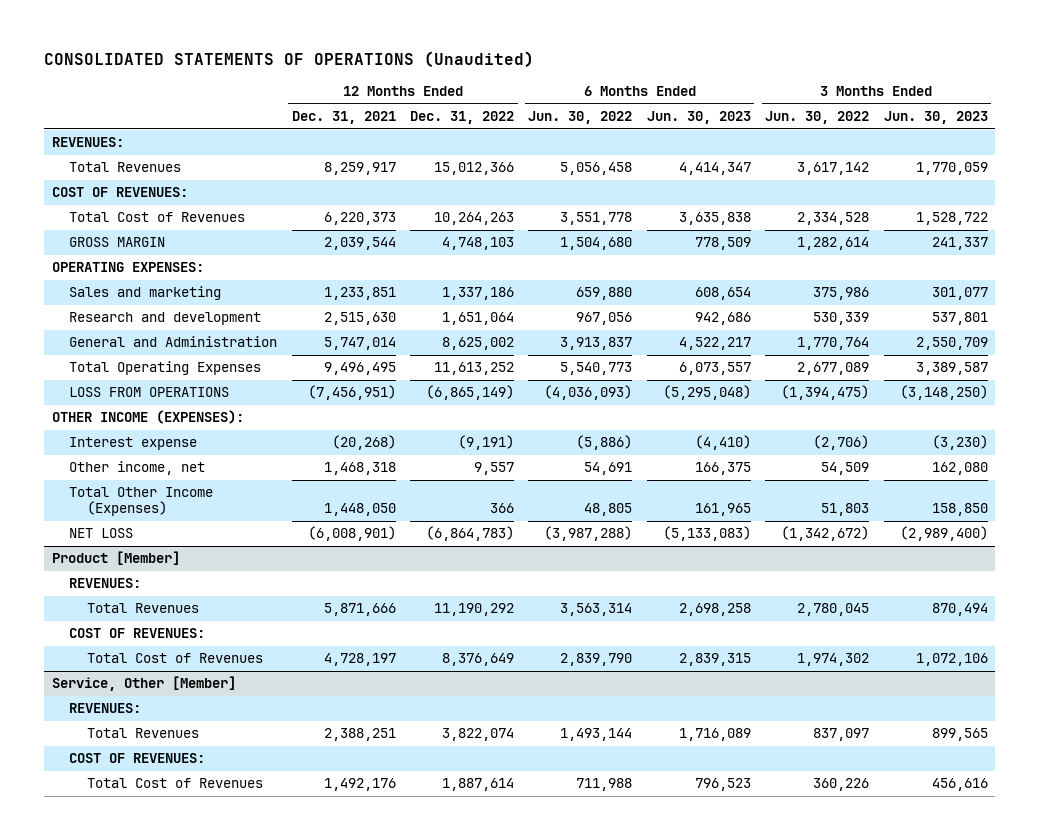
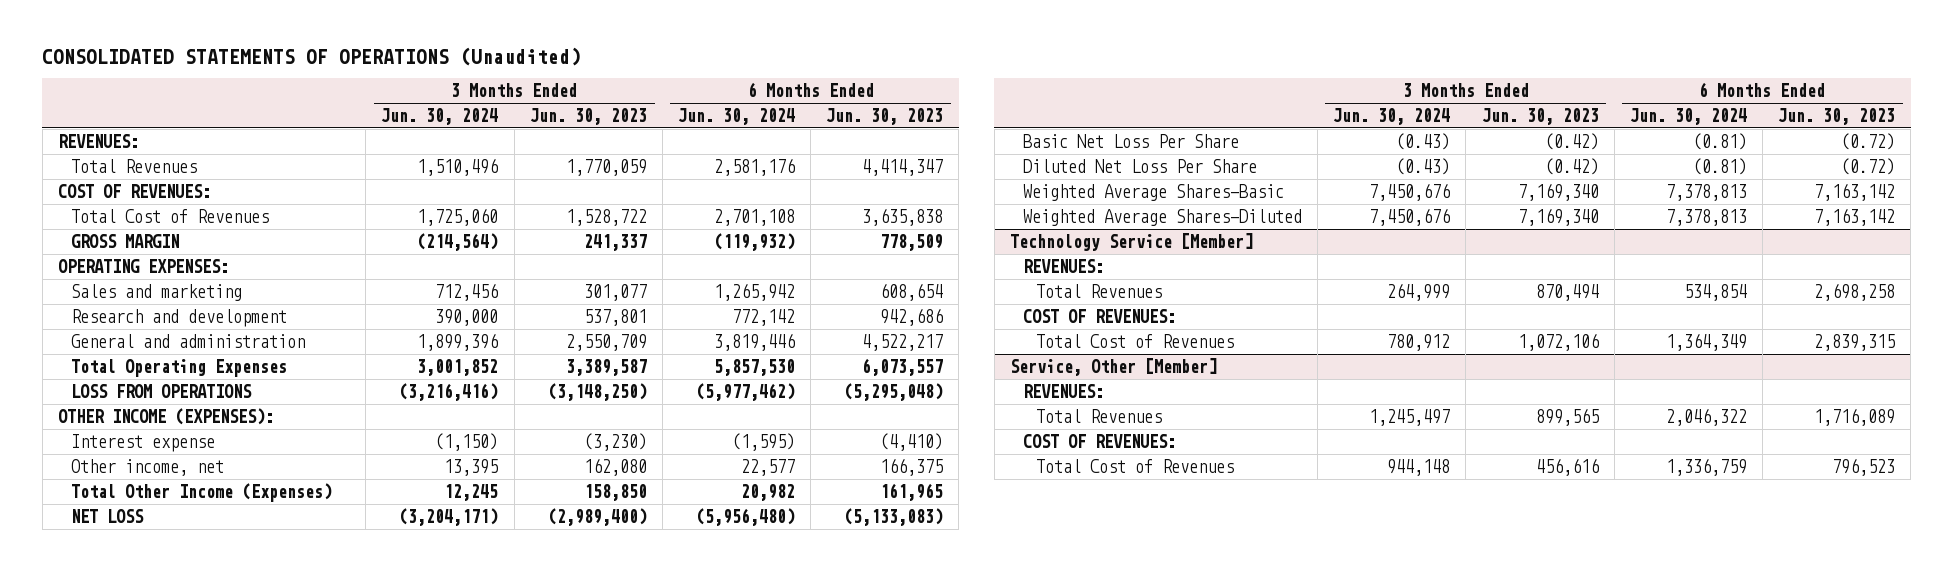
- | 12 Months Ended Dec. 31, 2021 | 12 Months Ended Dec. 31, 2022 | 6 Months Ended Jun. 30, 2022 | 6 Months Ended Jun. 30, 2023 | 3 Months Ended Jun. 30, 2022 | 3 Months Ended Jun. 30, 2023
+ | 3 Months Ended Jun. 30, 2024 | 3 Months Ended Jun. 30, 2023 | 6 Months Ended Jun. 30, 2024 | 6 Months Ended Jun. 30, 2023
- General and Administration | 5,747,014 | 8,625,002 | 3,913,837 | 4,522,217 | 1,770,764 | 2,550,709
+ General and administration | 1,899,396 | 2,550,709 | 3,819,446 | 4,522,217
- Product [Member]
+ Basic Net Loss Per Share | (0.43) | (0.42) | (0.81) | (0.72)
+ Diluted Net Loss Per Share | (0.43) | (0.42) | (0.81) | (0.72)
+ Weighted Average Shares-Basic | 7,450,676 | 7,169,340 | 7,378,813 | 7,163,142
+ Weighted Average Shares-Diluted | 7,450,676 | 7,169,340 | 7,378,813 | 7,163,142
+ Technology Service [Member]

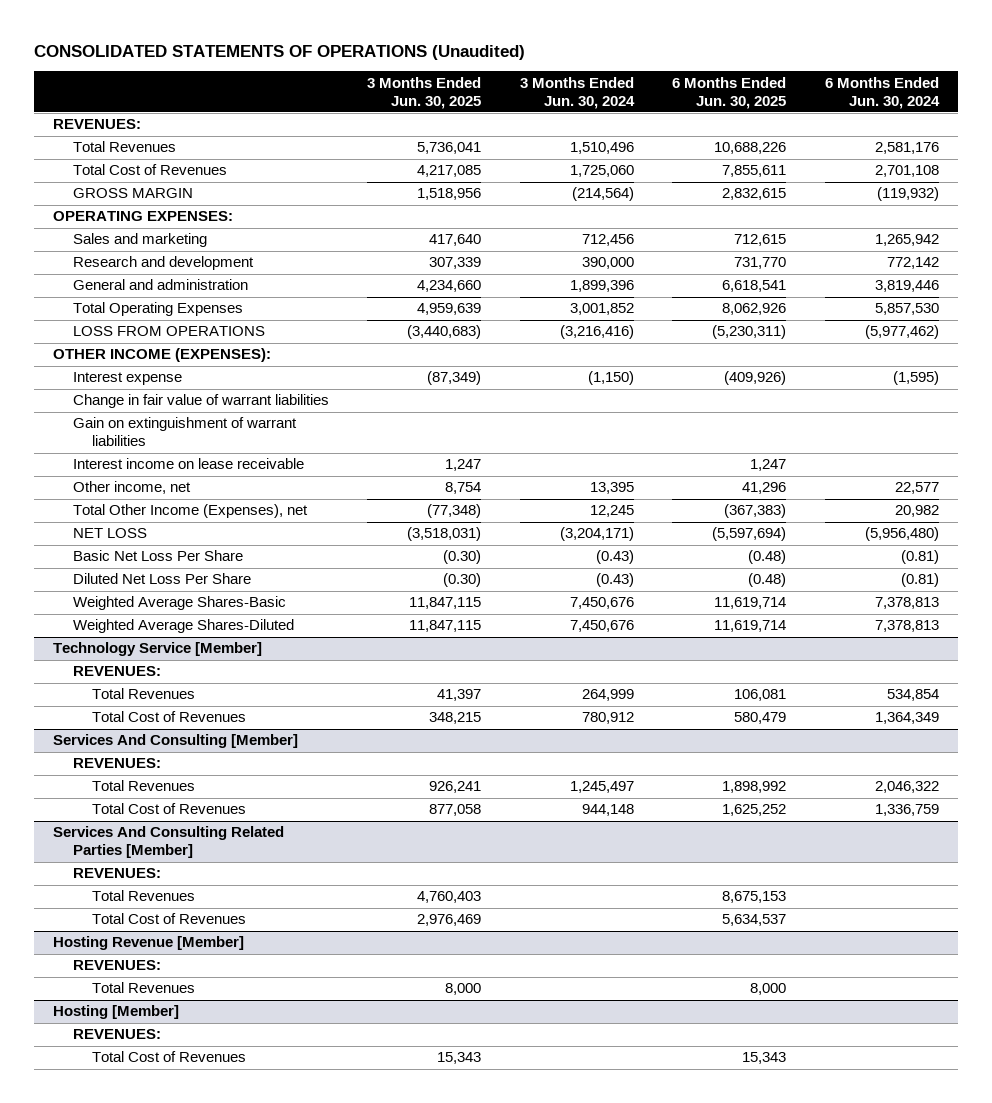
- | 3 Months Ended Jun. 30, 2024 | 3 Months Ended Jun. 30, 2023 | 6 Months Ended Jun. 30, 2024 | 6 Months Ended Jun. 30, 2023
+ | 3 Months Ended Jun. 30, 2025 | 3 Months Ended Jun. 30, 2024 | 6 Months Ended Jun. 30, 2025 | 6 Months Ended Jun. 30, 2024
- COST OF REVENUES:
+ Change in fair value of warrant liabilities
+ Gain on extinguishment of warrant liabilities
+ Interest income on lease receivable | 1,247 | | 1,247 |
- Total Other Income (Expenses) | 12,245 | 158,850 | 20,982 | 161,965
+ Total Other Income (Expenses), net | (77,348) | 12,245 | (367,383) | 20,982
@ Technology Service [Member]
- COST OF REVENUES:
- Service, Other [Member]
+ Services And Consulting [Member]
- COST OF REVENUES:
+ Services And Consulting Related Parties [Member]
+ REVENUES:
+ Total Revenues | 4,760,403 | | 8,675,153 |
+ Total Cost of Revenues | 2,976,469 | | 5,634,537 |
+ Hosting Revenue [Member]
+ REVENUES:
+ Total Revenues | 8,000 | | 8,000 |
+ Hosting [Member]
+ REVENUES:
+ Total Cost of Revenues | 15,343 | | 15,343 |

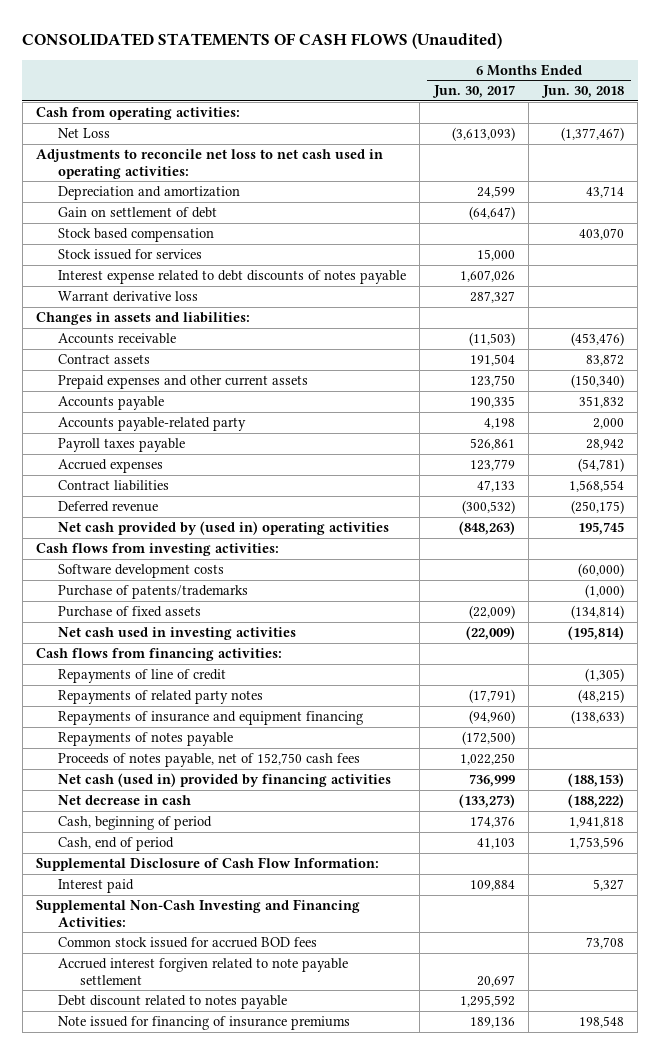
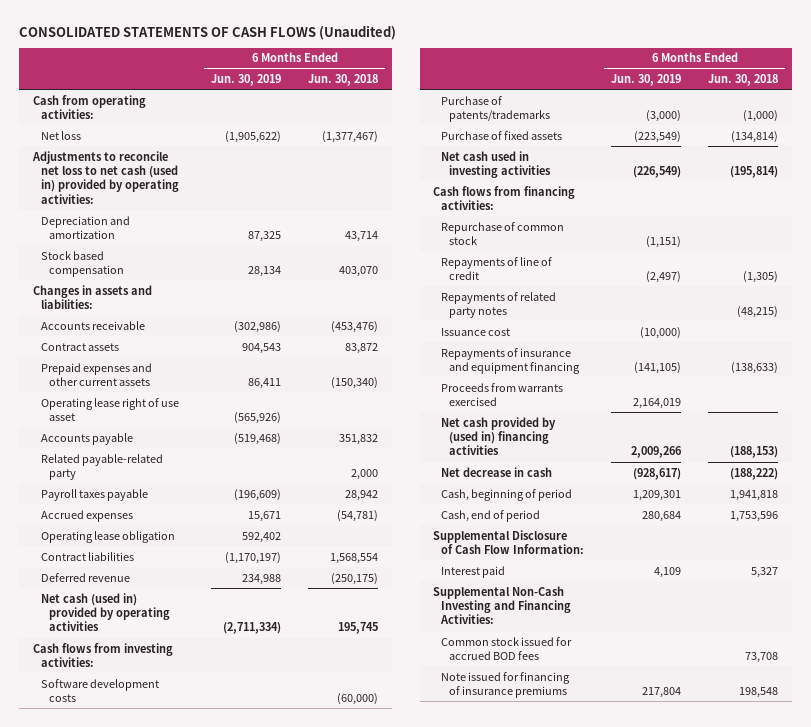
- | 6 Months Ended Jun. 30, 2017 | 6 Months Ended Jun. 30, 2018
+ | 6 Months Ended Jun. 30, 2019 | 6 Months Ended Jun. 30, 2018
- Net Loss | (3,613,093) | (1,377,467)
- Adjustments to reconcile net loss to net cash used in operating activities:
+ Net loss | (1,905,622) | (1,377,467)
+ Adjustments to reconcile net loss to net cash (used in) provided by operating activities:
- Gain on settlement of debt | (64,647) |
- Stock issued for services | 15,000 |
- Interest expense related to debt discounts of notes payable | 1,607,026 |
- Warrant derivative loss | 287,327 |
+ Operating lease right of use asset | (565,926) |
- Accounts payable-related party | 4,198 | 2,000
+ Related payable-related party | | 2,000
+ Operating lease obligation | 592,402 |
- Net cash provided by (used in) operating activities | (848,263) | 195,745
+ Net cash (used in) provided by operating activities | (2,711,334) | 195,745
+ Repurchase of common stock | (1,151) |
+ Issuance cost | (10,000) |
- Repayments of notes payable | (172,500) |
- Proceeds of notes payable, net of 152,750 cash fees | 1,022,250 |
- Net cash (used in) provided by financing activities | 736,999 | (188,153)
+ Proceeds from warrants exercised | 2,164,019 |
+ Net cash provided by (used in) financing activities | 2,009,266 | (188,153)
- Accrued interest forgiven related to note payable settlement | 20,697 |
- Debt discount related to notes payable | 1,295,592 |

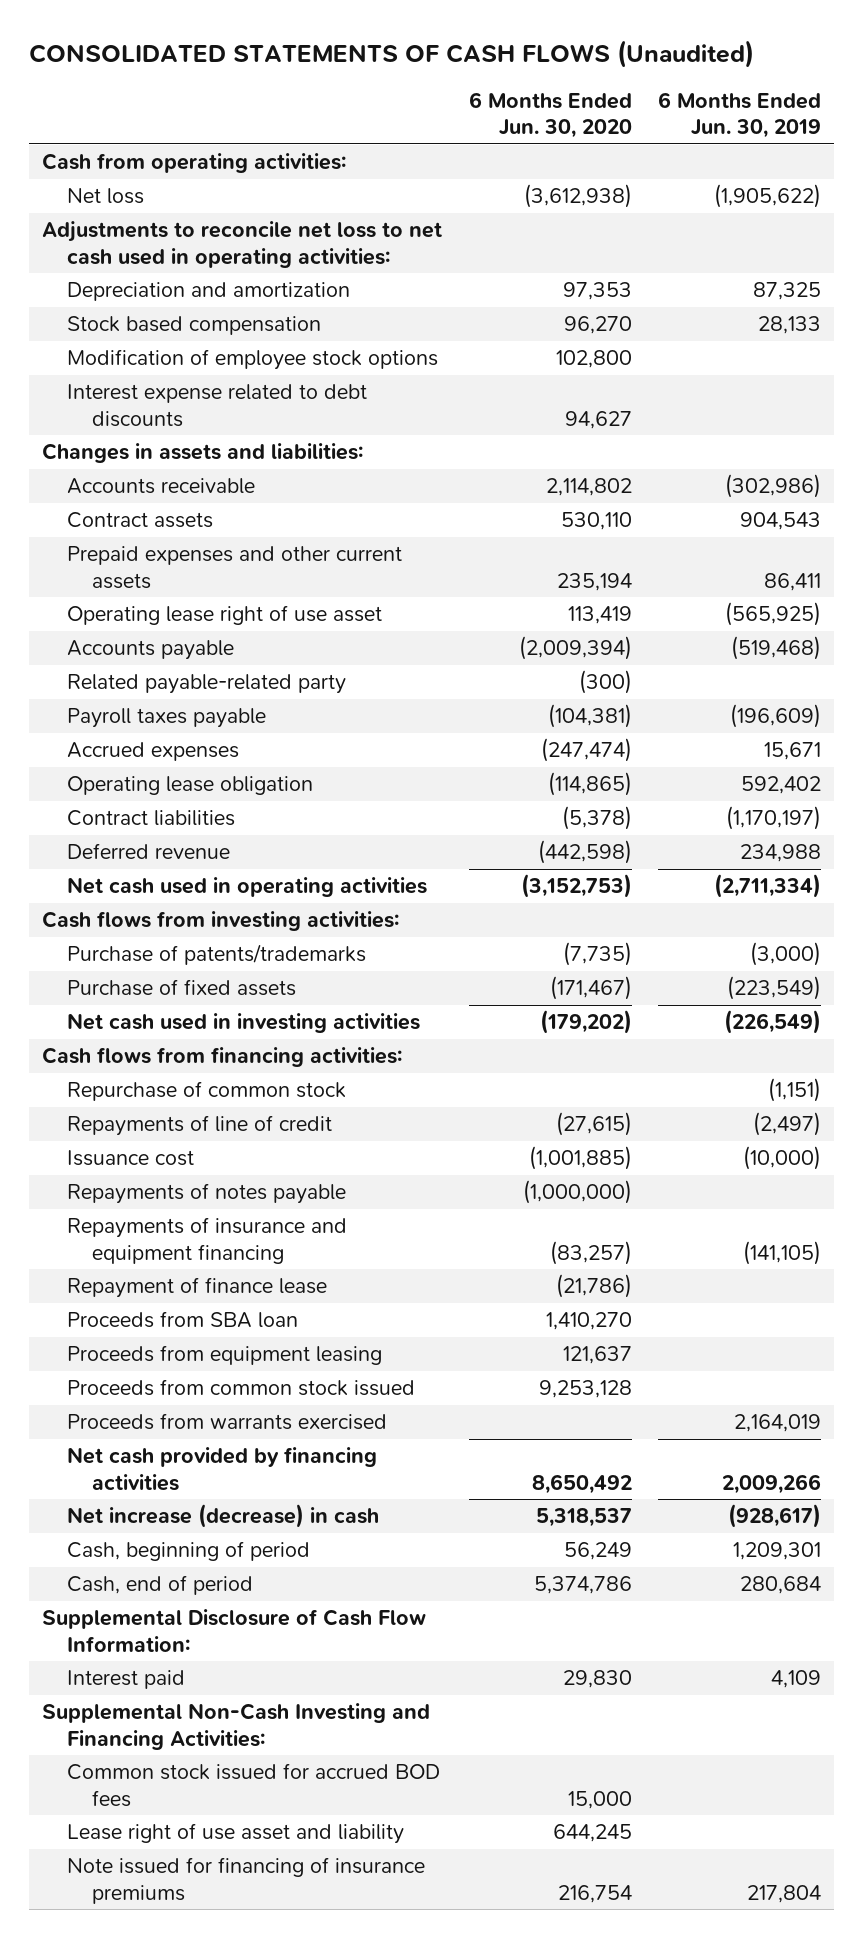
- | 6 Months Ended Jun. 30, 2019 | 6 Months Ended Jun. 30, 2018
+ | 6 Months Ended Jun. 30, 2020 | 6 Months Ended Jun. 30, 2019
- Adjustments to reconcile net loss to net cash (used in) provided by operating activities:
+ Adjustments to reconcile net loss to net cash used in operating activities:
- Stock based compensation | 28,134 | 403,070
+ Stock based compensation | 96,270 | 28,133
+ Modification of employee stock options | 102,800 |
+ Interest expense related to debt discounts | 94,627 |
- Operating lease right of use asset | (565,926) |
+ Operating lease right of use asset | 113,419 | (565,925)
- Net cash (used in) provided by operating activities | (2,711,334) | 195,745
+ Net cash used in operating activities | (3,152,753) | (2,711,334)
- Software development costs | | (60,000)
- Repayments of related party notes | | (48,215)
+ Repayments of notes payable | (1,000,000) |
+ Repayment of finance lease | (21,786) |
+ Proceeds from SBA loan | 1,410,270 |
+ Proceeds from equipment leasing | 121,637 |
+ Proceeds from common stock issued | 9,253,128 |
- Net cash provided by (used in) financing activities | 2,009,266 | (188,153)
- Net decrease in cash | (928,617) | (188,222)
+ Net cash provided by financing activities | 8,650,492 | 2,009,266
+ Net increase (decrease) in cash | 5,318,537 | (928,617)
+ Lease right of use asset and liability | 644,245 |

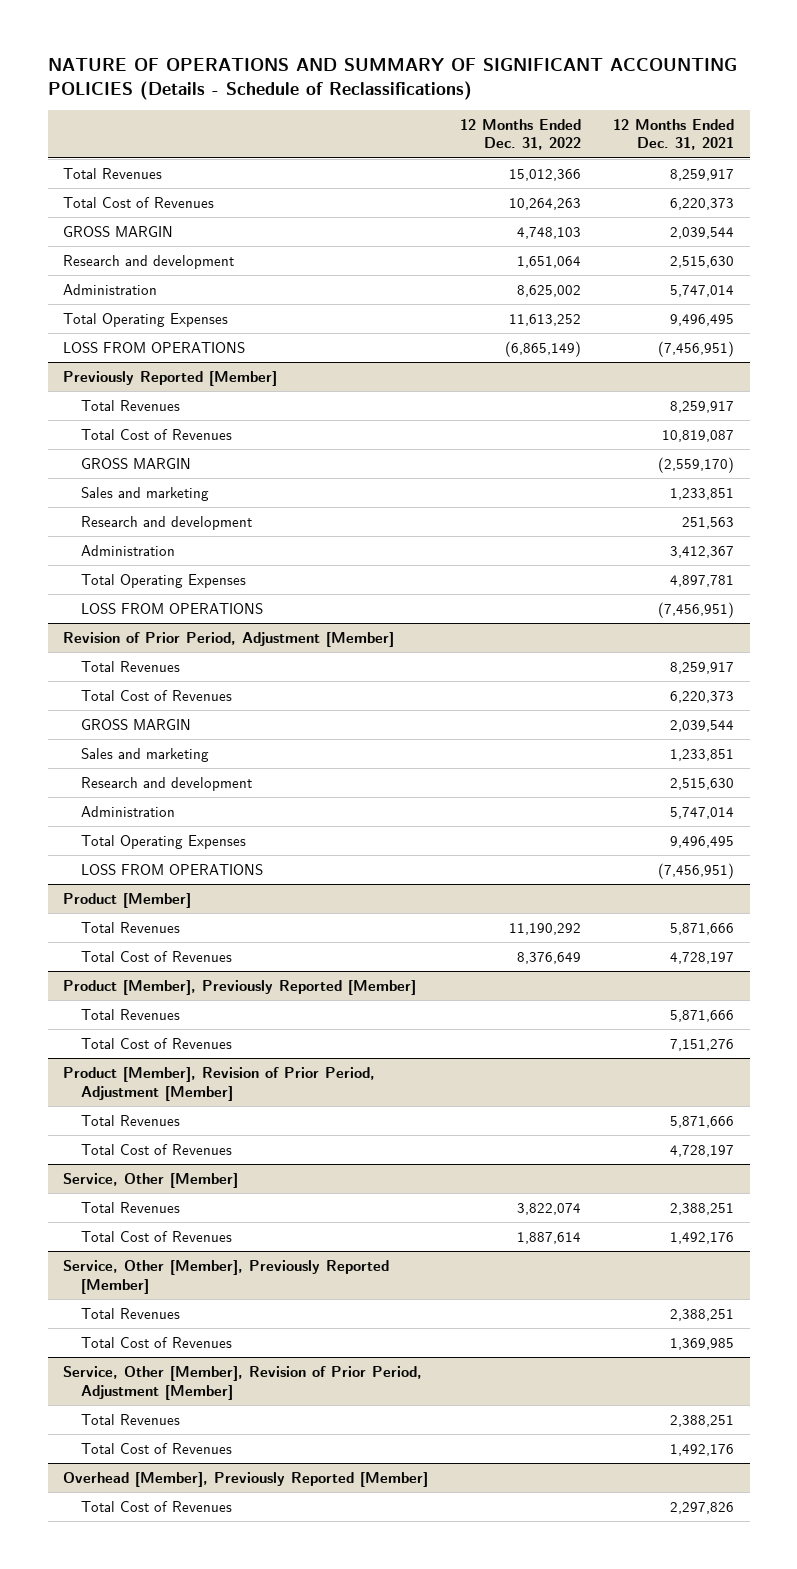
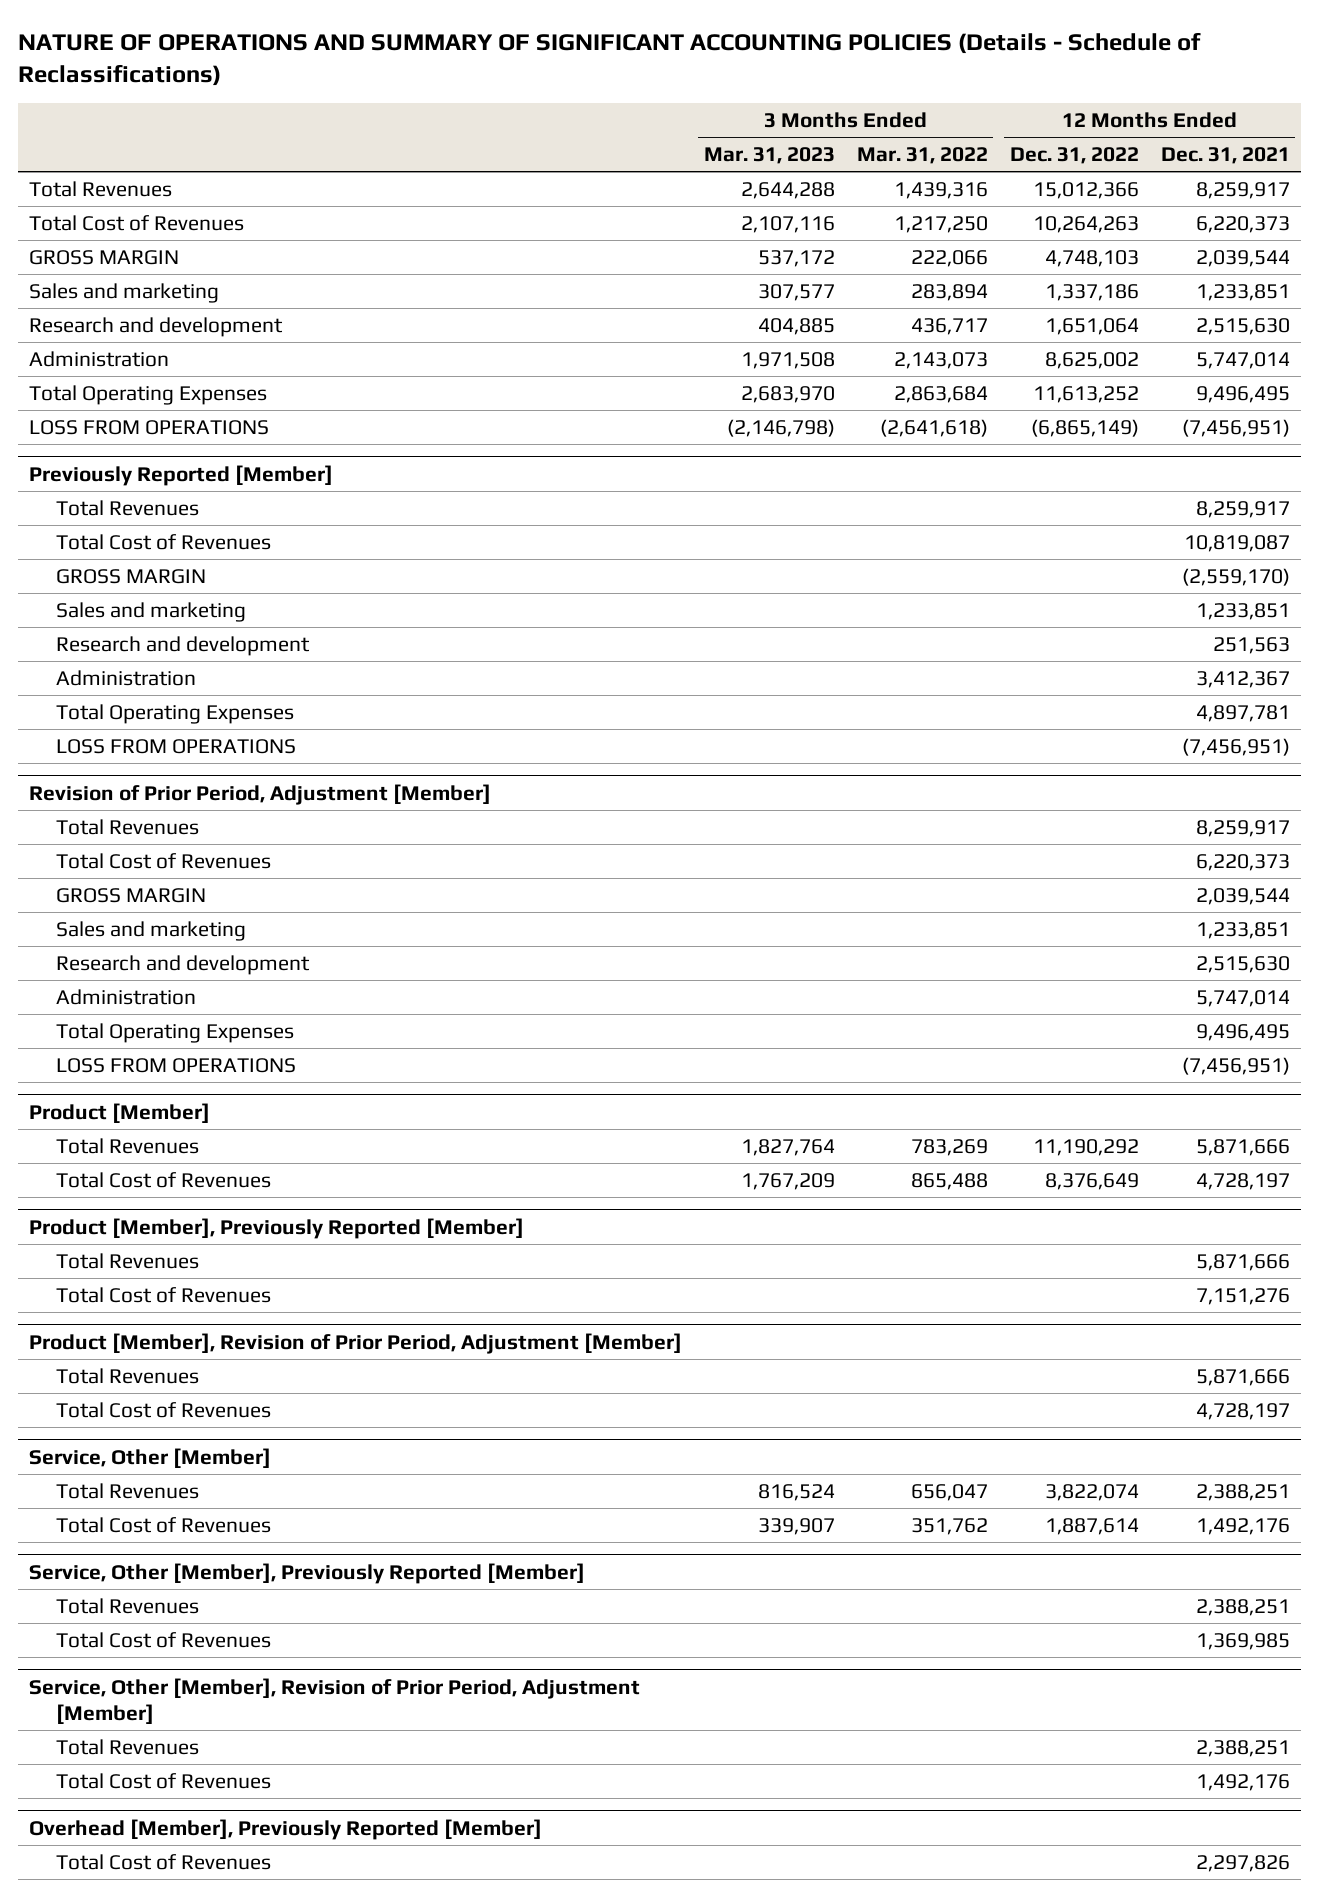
- | 12 Months Ended Dec. 31, 2022 | 12 Months Ended Dec. 31, 2021
+ | 3 Months Ended Mar. 31, 2023 | 3 Months Ended Mar. 31, 2022 | 12 Months Ended Dec. 31, 2022 | 12 Months Ended Dec. 31, 2021
+ Sales and marketing | 307,577 | 283,894 | 1,337,186 | 1,233,851

